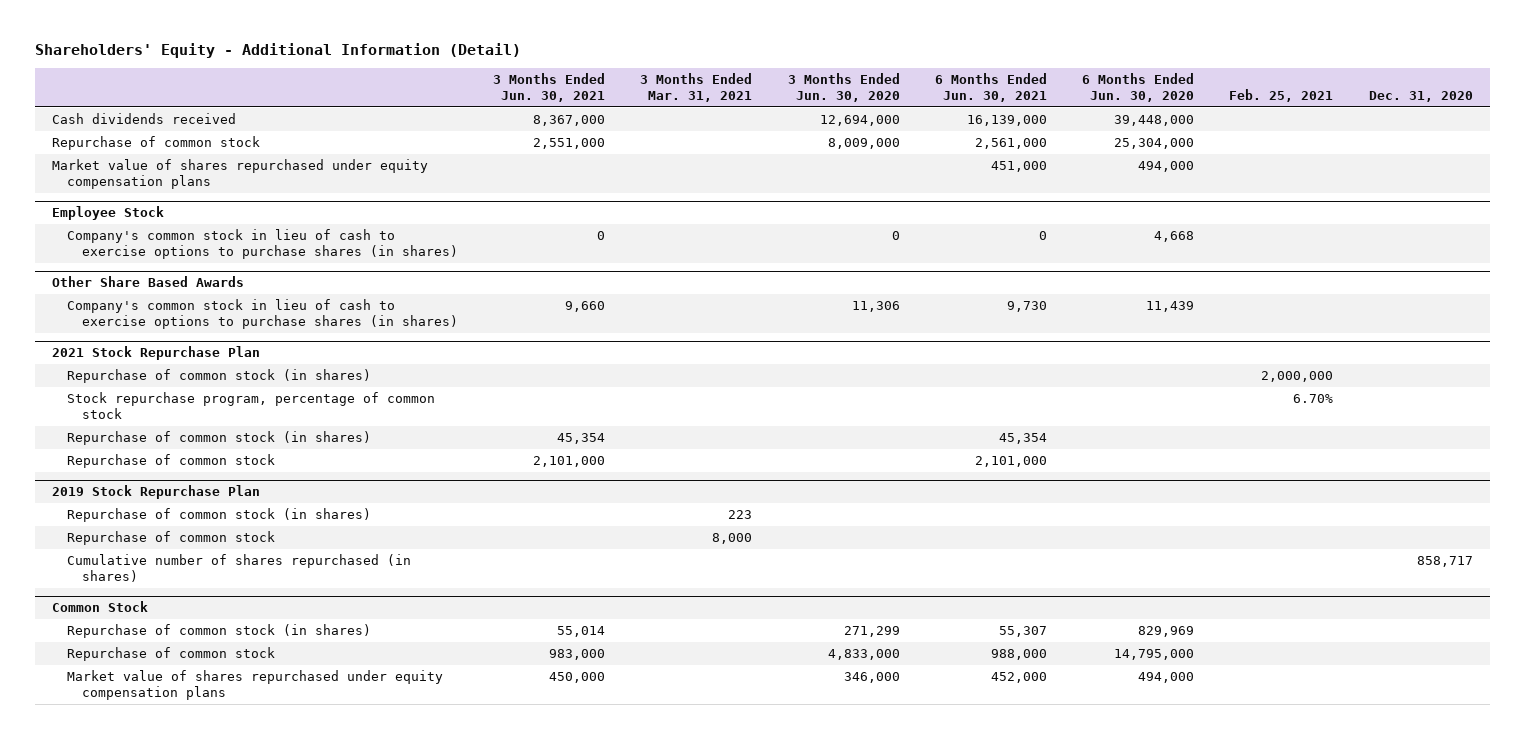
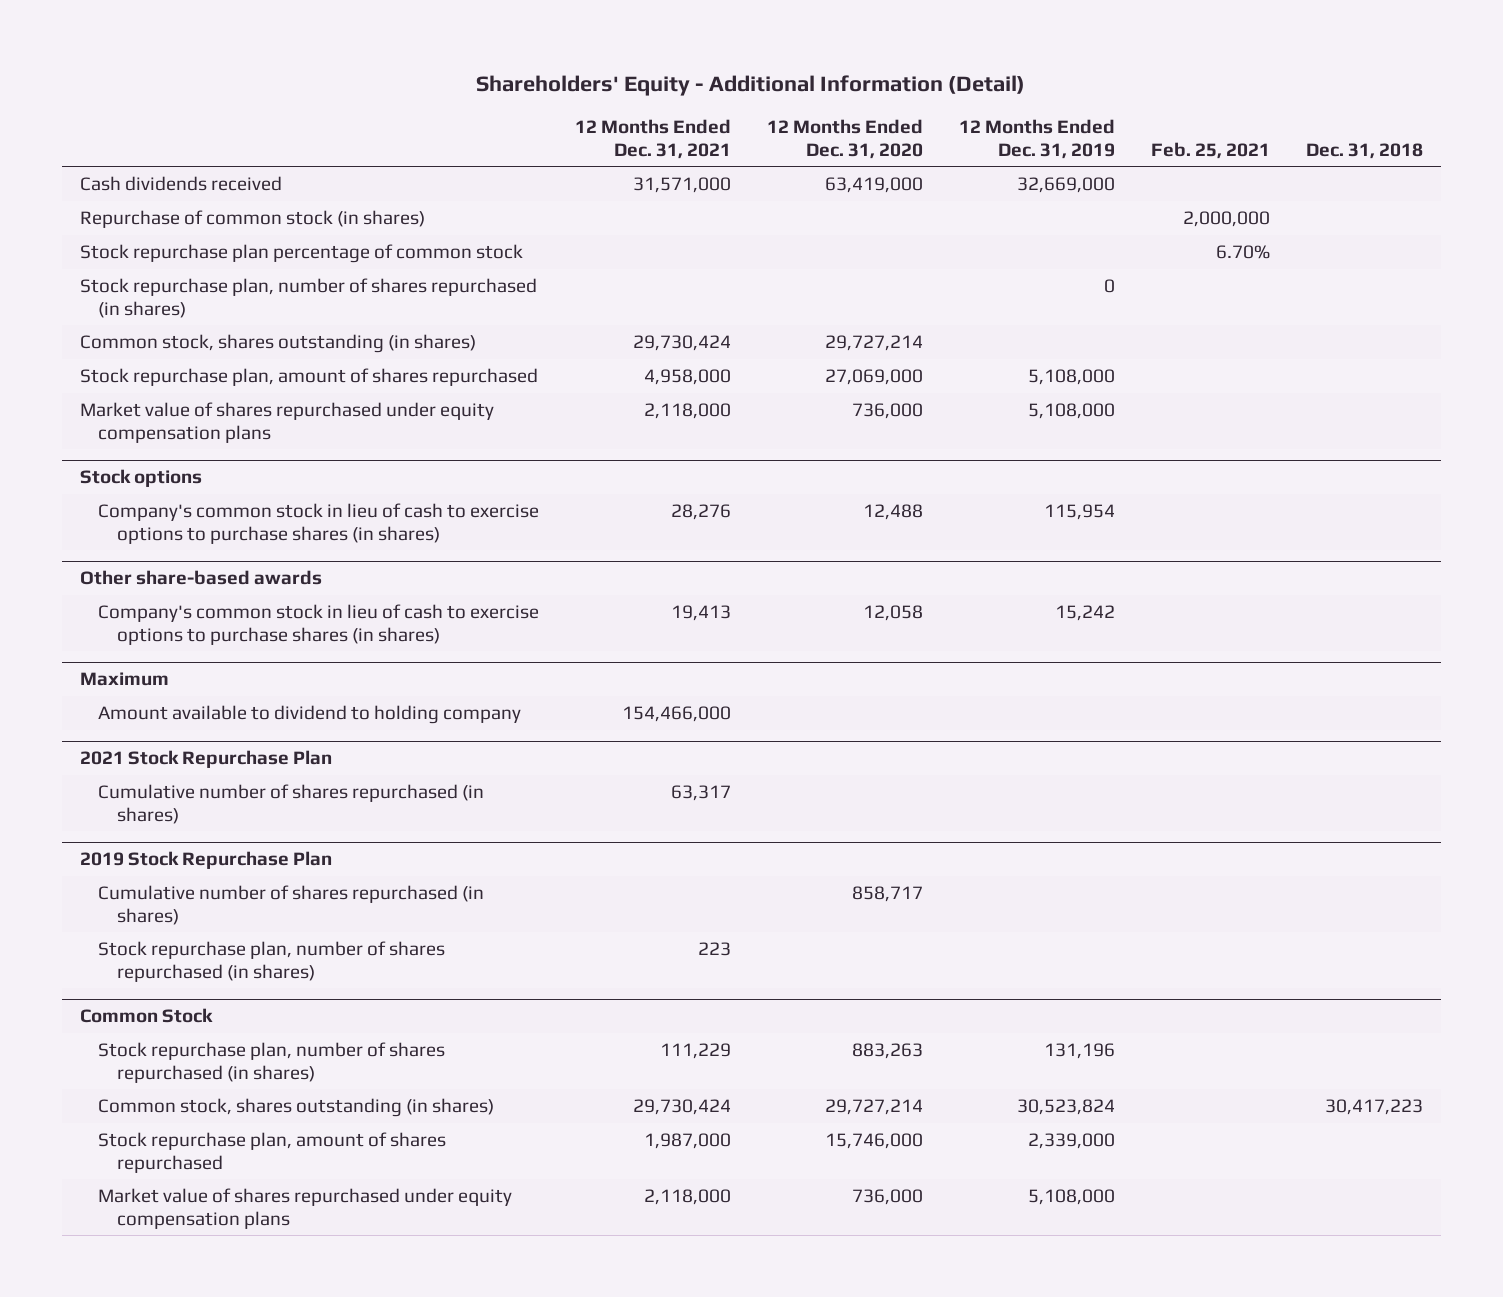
- | 3 Months Ended Jun. 30, 2021 | 3 Months Ended Mar. 31, 2021 | 3 Months Ended Jun. 30, 2020 | 6 Months Ended Jun. 30, 2021 | 6 Months Ended Jun. 30, 2020 | Feb. 25, 2021 | Dec. 31, 2020
+ | 12 Months Ended Dec. 31, 2021 | 12 Months Ended Dec. 31, 2020 | 12 Months Ended Dec. 31, 2019 | Feb. 25, 2021 | Dec. 31, 2018
- Repurchase of common stock | 2,551,000 | | 8,009,000 | 2,561,000 | 25,304,000 | |
+ Repurchase of common stock (in shares) | | | | 2,000,000 |
+ Stock repurchase plan percentage of common stock | | | | 6.70% |
+ Stock repurchase plan, number of shares repurchased (in shares) | | | 0 | |
+ Common stock, shares outstanding (in shares) | 29,730,424 | 29,727,214 | | |
+ Stock repurchase plan, amount of shares repurchased | 4,958,000 | 27,069,000 | 5,108,000 | |
- Employee Stock
- Company's common stock in lieu of cash to exercise options to purchase shares (in shares) | 0 | | 0 | 0 | 4,668 | |
- Other Share Based Awards
+ Stock options
+ Company's common stock in lieu of cash to exercise options to purchase shares (in shares) | 28,276 | 12,488 | 115,954 | |
+ Other share-based awards
+ Maximum
+ Amount available to dividend to holding company | 154,466,000 | | | |
@ 2021 Stock Repurchase Plan
- Repurchase of common stock (in shares) | | | | | | 2,000,000 |
- Stock repurchase program, percentage of common stock | | | | | | 6.70% |
- Repurchase of common stock (in shares) | 45,354 | | | 45,354 | | |
- Repurchase of common stock | 2,101,000 | | | 2,101,000 | | |
+ Cumulative number of shares repurchased (in shares) | 63,317 | | | |
@ 2019 Stock Repurchase Plan
- Repurchase of common stock (in shares) | | 223 | | | | |
- Repurchase of common stock | | 8,000 | | | | |
+ Stock repurchase plan, number of shares repurchased (in shares) | 223 | | | |
@ Common Stock
- Repurchase of common stock (in shares) | 55,014 | | 271,299 | 55,307 | 829,969 | |
- Repurchase of common stock | 983,000 | | 4,833,000 | 988,000 | 14,795,000 | |
+ Stock repurchase plan, number of shares repurchased (in shares) | 111,229 | 883,263 | 131,196 | |
+ Common stock, shares outstanding (in shares) | 29,730,424 | 29,727,214 | 30,523,824 | | 30,417,223
+ Stock repurchase plan, amount of shares repurchased | 1,987,000 | 15,746,000 | 2,339,000 | |

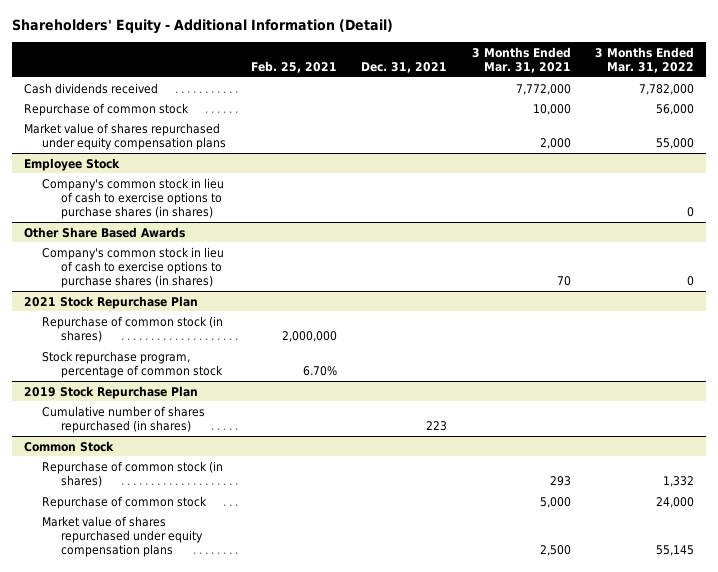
- | 12 Months Ended Dec. 31, 2021 | 12 Months Ended Dec. 31, 2020 | 12 Months Ended Dec. 31, 2019 | Feb. 25, 2021 | Dec. 31, 2018
+ | Feb. 25, 2021 | Dec. 31, 2021 | 3 Months Ended Mar. 31, 2021 | 3 Months Ended Mar. 31, 2022
- Repurchase of common stock (in shares) | | | | 2,000,000 |
- Stock repurchase plan percentage of common stock | | | | 6.70% |
- Stock repurchase plan, number of shares repurchased (in shares) | | | 0 | |
- Common stock, shares outstanding (in shares) | 29,730,424 | 29,727,214 | | |
- Stock repurchase plan, amount of shares repurchased | 4,958,000 | 27,069,000 | 5,108,000 | |
+ Repurchase of common stock | | | 10,000 | 56,000
- Stock options
- Company's common stock in lieu of cash to exercise options to purchase shares (in shares) | 28,276 | 12,488 | 115,954 | |
- Other share-based awards
+ Employee Stock
+ Company's common stock in lieu of cash to exercise options to purchase shares (in shares) | | | | 0
+ Other Share Based Awards
- Maximum
- Amount available to dividend to holding company | 154,466,000 | | | |
@ 2021 Stock Repurchase Plan
- Cumulative number of shares repurchased (in shares) | 63,317 | | | |
+ Repurchase of common stock (in shares) | 2,000,000 | | |
+ Stock repurchase program, percentage of common stock | 6.70% | | |
@ 2019 Stock Repurchase Plan
- Stock repurchase plan, number of shares repurchased (in shares) | 223 | | | |
@ Common Stock
- Stock repurchase plan, number of shares repurchased (in shares) | 111,229 | 883,263 | 131,196 | |
- Common stock, shares outstanding (in shares) | 29,730,424 | 29,727,214 | 30,523,824 | | 30,417,223
- Stock repurchase plan, amount of shares repurchased | 1,987,000 | 15,746,000 | 2,339,000 | |
+ Repurchase of common stock (in shares) | | | 293 | 1,332
+ Repurchase of common stock | | | 5,000 | 24,000

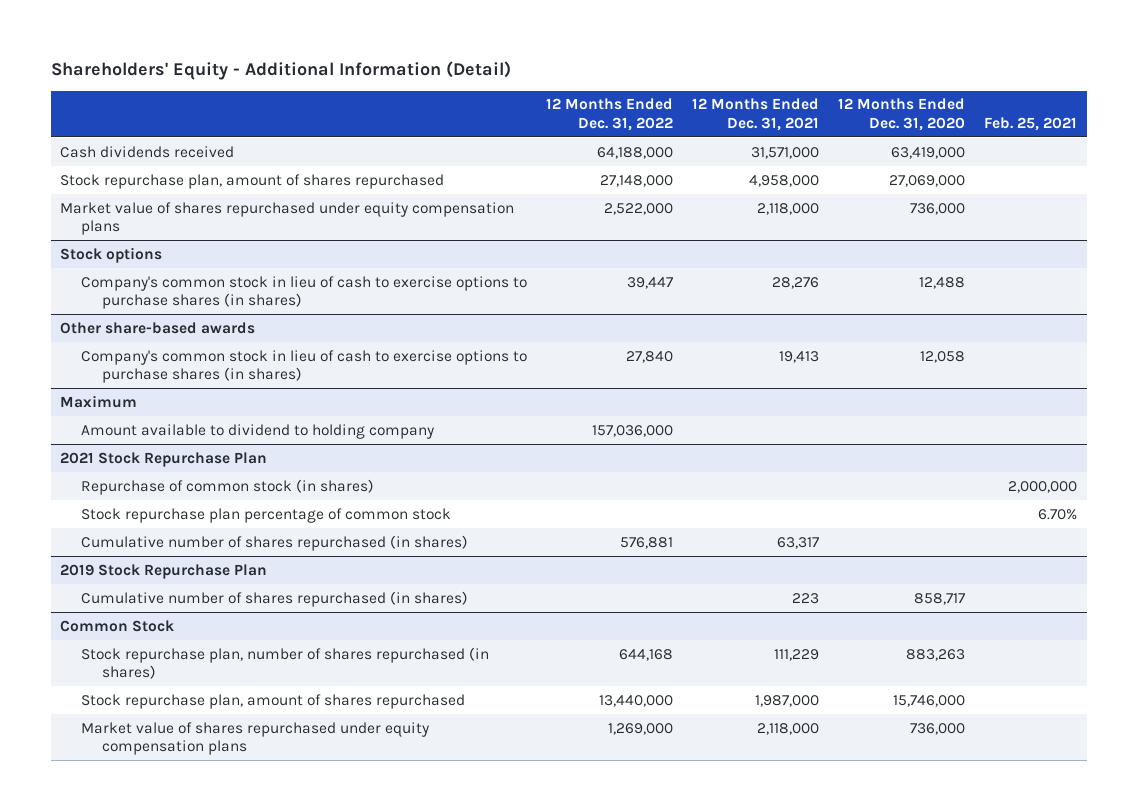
- | Feb. 25, 2021 | Dec. 31, 2021 | 3 Months Ended Mar. 31, 2021 | 3 Months Ended Mar. 31, 2022
+ | 12 Months Ended Dec. 31, 2022 | 12 Months Ended Dec. 31, 2021 | 12 Months Ended Dec. 31, 2020 | Feb. 25, 2021
- Repurchase of common stock | | | 10,000 | 56,000
+ Stock repurchase plan, amount of shares repurchased | 27,148,000 | 4,958,000 | 27,069,000 |
- Employee Stock
- Company's common stock in lieu of cash to exercise options to purchase shares (in shares) | | | | 0
- Other Share Based Awards
+ Stock options
+ Company's common stock in lieu of cash to exercise options to purchase shares (in shares) | 39,447 | 28,276 | 12,488 |
+ Other share-based awards
+ Maximum
+ Amount available to dividend to holding company | 157,036,000 | | |
@ 2021 Stock Repurchase Plan
- Stock repurchase program, percentage of common stock | 6.70% | | |
+ Stock repurchase plan percentage of common stock | | | | 6.70%
+ Cumulative number of shares repurchased (in shares) | 576,881 | 63,317 | |
@ Common Stock
- Repurchase of common stock (in shares) | | | 293 | 1,332
- Repurchase of common stock | | | 5,000 | 24,000
+ Stock repurchase plan, number of shares repurchased (in shares) | 644,168 | 111,229 | 883,263 |
+ Stock repurchase plan, amount of shares repurchased | 13,440,000 | 1,987,000 | 15,746,000 |

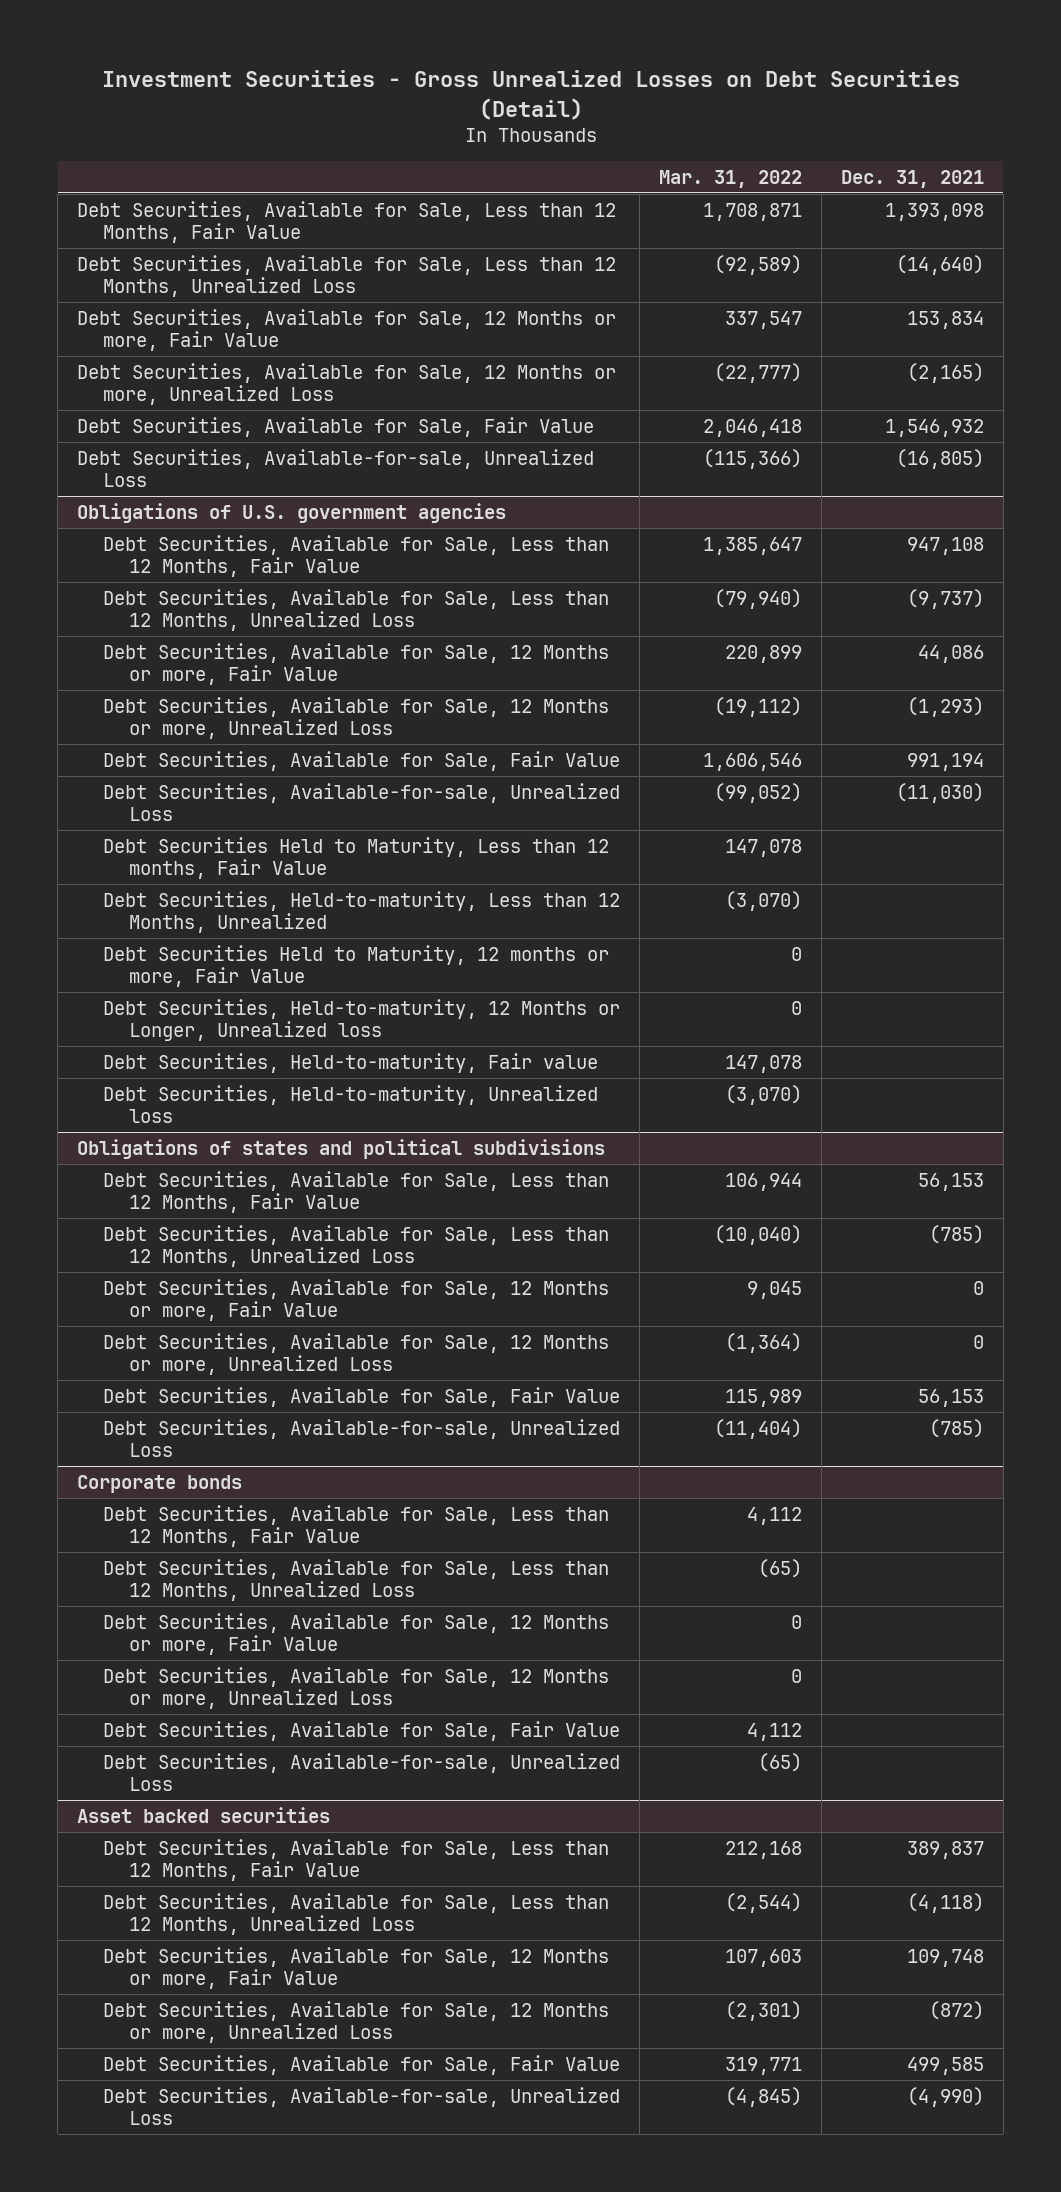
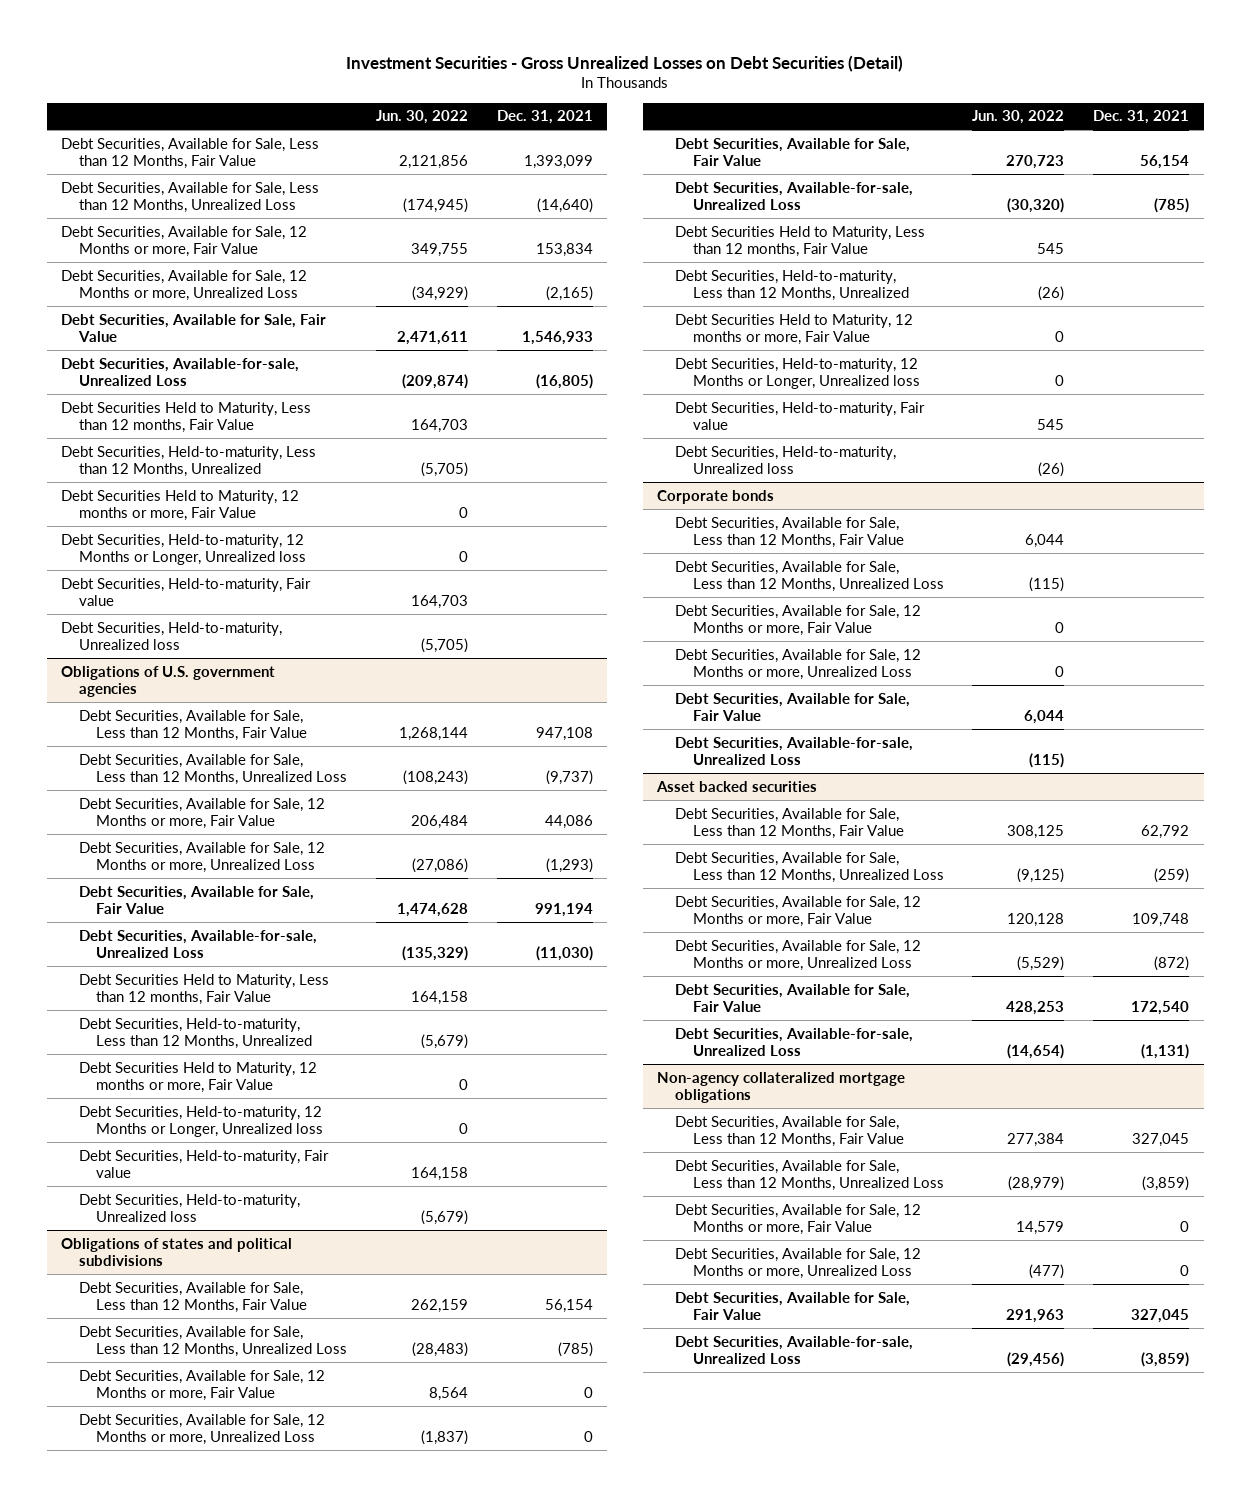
- | Mar. 31, 2022 | Dec. 31, 2021
+ | Jun. 30, 2022 | Dec. 31, 2021
- Debt Securities, Available for Sale, Less than 12 Months, Fair Value | 1,708,871 | 1,393,098
+ Debt Securities, Available for Sale, Less than 12 Months, Fair Value | 2,121,856 | 1,393,099
- Debt Securities, Available for Sale, Fair Value | 2,046,418 | 1,546,932
+ Debt Securities, Available for Sale, Fair Value | 2,471,611 | 1,546,933
+ Debt Securities Held to Maturity, Less than 12 months, Fair Value | 164,703 |
+ Debt Securities, Held-to-maturity, Less than 12 Months, Unrealized | (5,705) |
+ Debt Securities Held to Maturity, 12 months or more, Fair Value | 0 |
+ Debt Securities, Held-to-maturity, 12 Months or Longer, Unrealized loss | 0 |
+ Debt Securities, Held-to-maturity, Fair value | 164,703 |
+ Debt Securities, Held-to-maturity, Unrealized loss | (5,705) |
@ Obligations of states and political subdivisions
- Debt Securities, Available for Sale, Less than 12 Months, Fair Value | 106,944 | 56,153
+ Debt Securities, Available for Sale, Less than 12 Months, Fair Value | 262,159 | 56,154
- Debt Securities, Available for Sale, Fair Value | 115,989 | 56,153
+ Debt Securities, Available for Sale, Fair Value | 270,723 | 56,154
+ Debt Securities Held to Maturity, Less than 12 months, Fair Value | 545 |
+ Debt Securities, Held-to-maturity, Less than 12 Months, Unrealized | (26) |
+ Debt Securities Held to Maturity, 12 months or more, Fair Value | 0 |
+ Debt Securities, Held-to-maturity, 12 Months or Longer, Unrealized loss | 0 |
+ Debt Securities, Held-to-maturity, Fair value | 545 |
+ Debt Securities, Held-to-maturity, Unrealized loss | (26) |
@ Asset backed securities
- Debt Securities, Available for Sale, Less than 12 Months, Fair Value | 212,168 | 389,837
- Debt Securities, Available for Sale, Less than 12 Months, Unrealized Loss | (2,544) | (4,118)
+ Debt Securities, Available for Sale, Less than 12 Months, Fair Value | 308,125 | 62,792
+ Debt Securities, Available for Sale, Less than 12 Months, Unrealized Loss | (9,125) | (259)
- Debt Securities, Available for Sale, Fair Value | 319,771 | 499,585
- Debt Securities, Available-for-sale, Unrealized Loss | (4,845) | (4,990)
+ Debt Securities, Available for Sale, Fair Value | 428,253 | 172,540
+ Debt Securities, Available-for-sale, Unrealized Loss | (14,654) | (1,131)
+ Non-agency collateralized mortgage obligations
+ Debt Securities, Available for Sale, Less than 12 Months, Fair Value | 277,384 | 327,045
+ Debt Securities, Available for Sale, Less than 12 Months, Unrealized Loss | (28,979) | (3,859)
+ Debt Securities, Available for Sale, 12 Months or more, Fair Value | 14,579 | 0
+ Debt Securities, Available for Sale, 12 Months or more, Unrealized Loss | (477) | 0
+ Debt Securities, Available for Sale, Fair Value | 291,963 | 327,045
+ Debt Securities, Available-for-sale, Unrealized Loss | (29,456) | (3,859)

